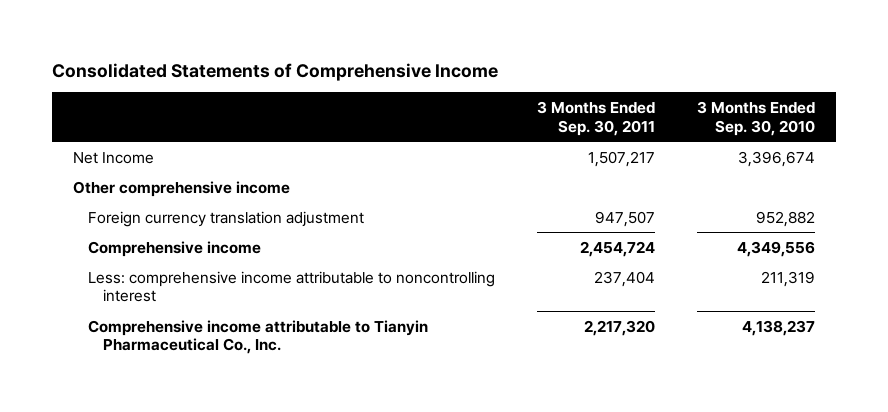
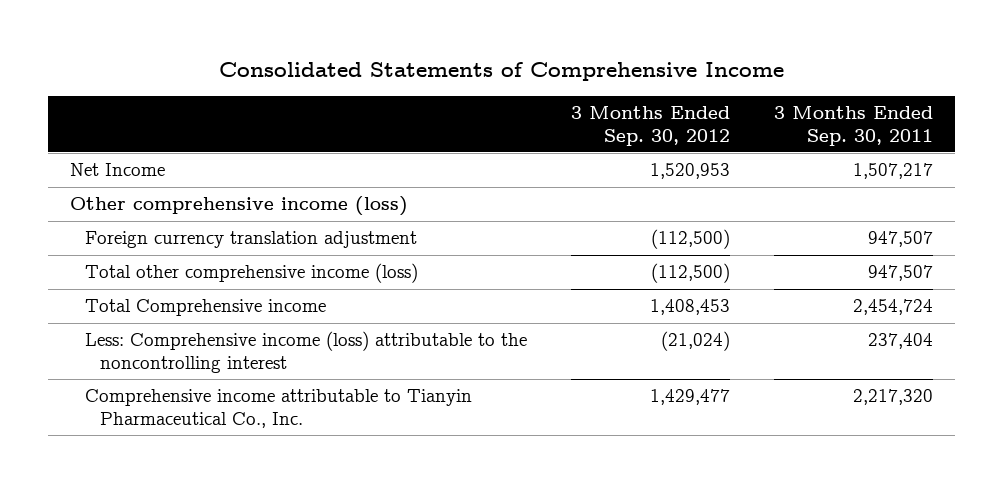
- | 3 Months Ended Sep. 30, 2011 | 3 Months Ended Sep. 30, 2010
+ | 3 Months Ended Sep. 30, 2012 | 3 Months Ended Sep. 30, 2011
- Other comprehensive income
+ Other comprehensive income (loss)
- Comprehensive income | 2,454,724 | 4,349,556
- Less: comprehensive income attributable to noncontrolling interest | 237,404 | 211,319
+ Total other comprehensive income (loss) | (112,500) | 947,507
+ Total Comprehensive income | 1,408,453 | 2,454,724
+ Less: Comprehensive income (loss) attributable to the noncontrolling interest | (21,024) | 237,404

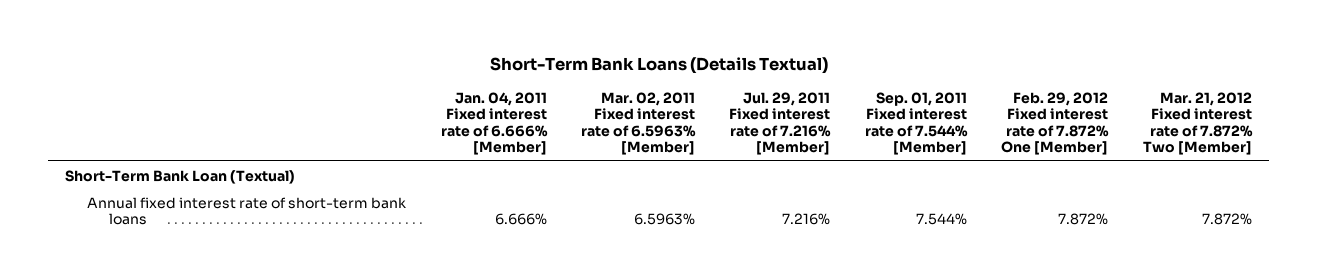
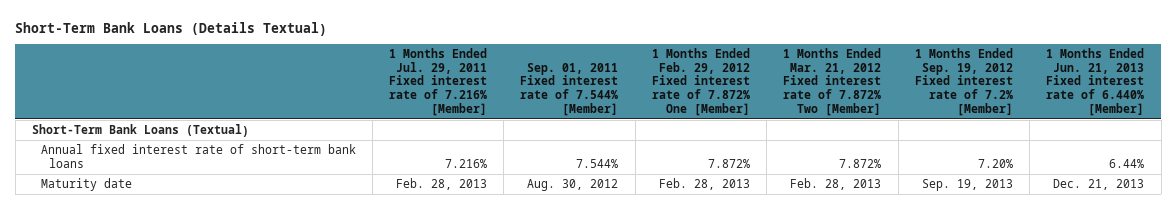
- | Jan. 04, 2011 Fixed interest rate of 6.666% [Member] | Mar. 02, 2011 Fixed interest rate of 6.5963% [Member] | Jul. 29, 2011 Fixed interest rate of 7.216% [Member] | Sep. 01, 2011 Fixed interest rate of 7.544% [Member] | Feb. 29, 2012 Fixed interest rate of 7.872% One [Member] | Mar. 21, 2012 Fixed interest rate of 7.872% Two [Member]
+ | 1 Months Ended Jul. 29, 2011 Fixed interest rate of 7.216% [Member] | Sep. 01, 2011 Fixed interest rate of 7.544% [Member] | 1 Months Ended Feb. 29, 2012 Fixed interest rate of 7.872% One [Member] | 1 Months Ended Mar. 21, 2012 Fixed interest rate of 7.872% Two [Member] | 1 Months Ended Sep. 19, 2012 Fixed interest rate of 7.2% [Member] | 1 Months Ended Jun. 21, 2013 Fixed interest rate of 6.440% [Member]
- Short-Term Bank Loan (Textual)
+ Short-Term Bank Loans (Textual)
+ Maturity date | Feb. 28, 2013 | Aug. 30, 2012 | Feb. 28, 2013 | Feb. 28, 2013 | Sep. 19, 2013 | Dec. 21, 2013

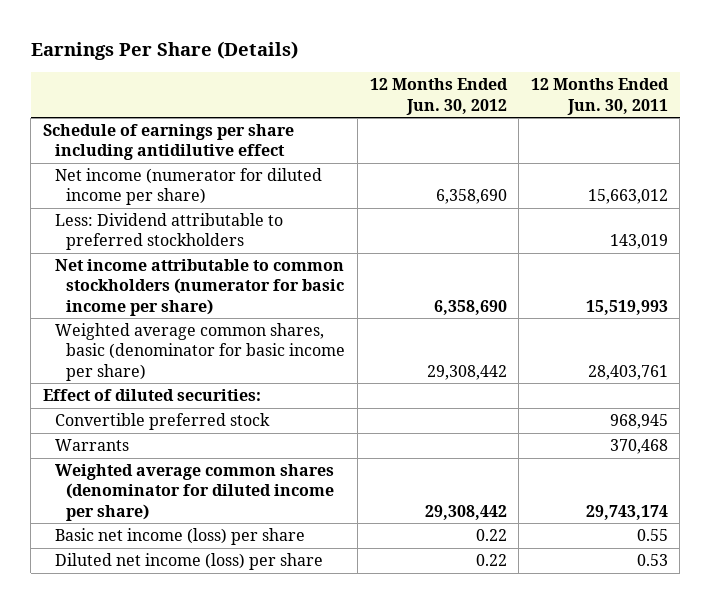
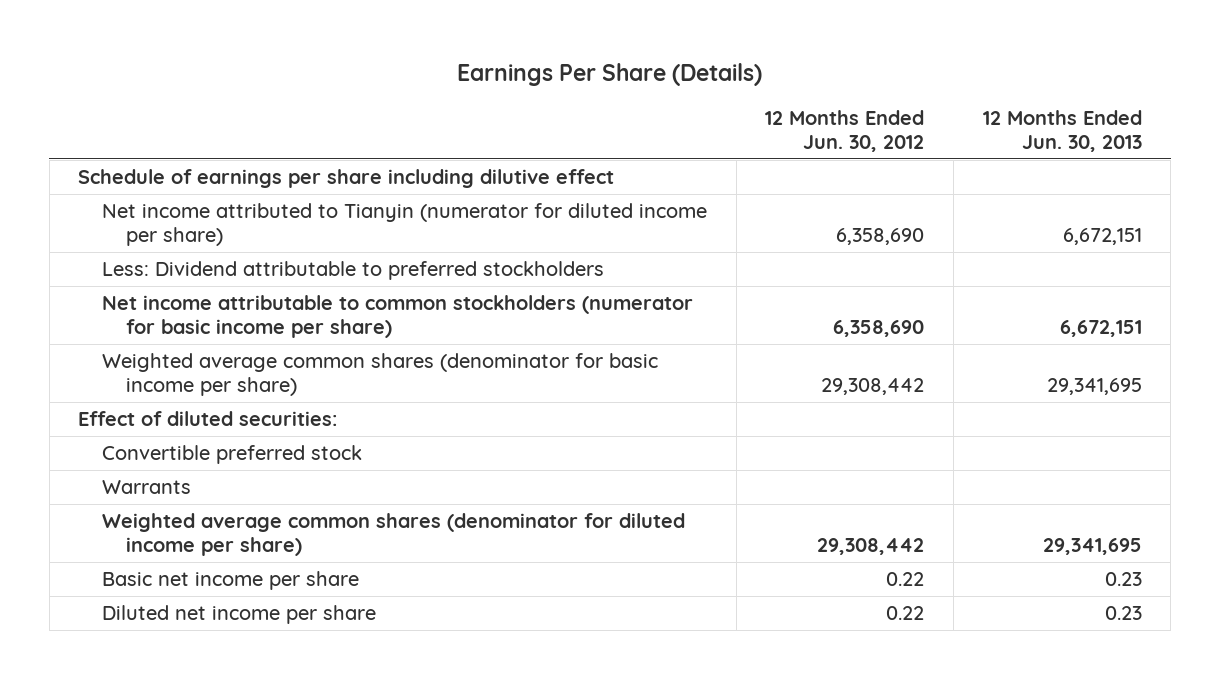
- | 12 Months Ended Jun. 30, 2012 | 12 Months Ended Jun. 30, 2011
+ | 12 Months Ended Jun. 30, 2012 | 12 Months Ended Jun. 30, 2013
- Schedule of earnings per share including antidilutive effect
- Net income (numerator for diluted income per share) | 6,358,690 | 15,663,012
+ Schedule of earnings per share including dilutive effect
+ Net income attributed to Tianyin (numerator for diluted income per share) | 6,358,690 | 6,672,151
- Weighted average common shares, basic (denominator for basic income per share) | 29,308,442 | 28,403,761
+ Weighted average common shares (denominator for basic income per share) | 29,308,442 | 29,341,695
- Basic net income (loss) per share | 0.22 | 0.55
- Diluted net income (loss) per share | 0.22 | 0.53
+ Basic net income per share | 0.22 | 0.23
+ Diluted net income per share | 0.22 | 0.23

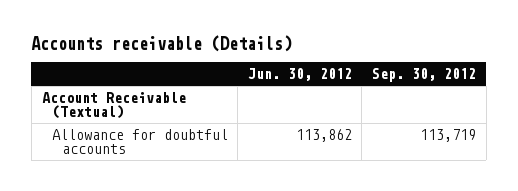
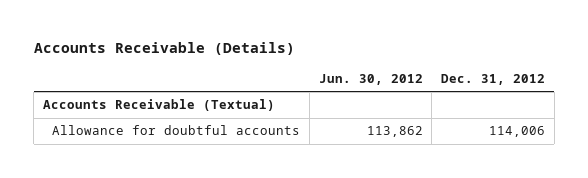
- Accounts receivable (Details)
+ Accounts Receivable (Details)
- | Jun. 30, 2012 | Sep. 30, 2012
+ | Jun. 30, 2012 | Dec. 31, 2012
- Account Receivable (Textual)
+ Accounts Receivable (Textual)

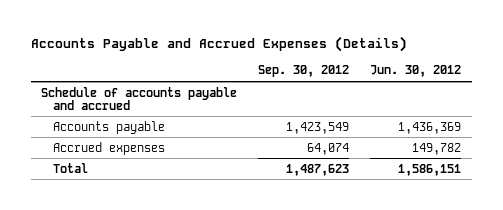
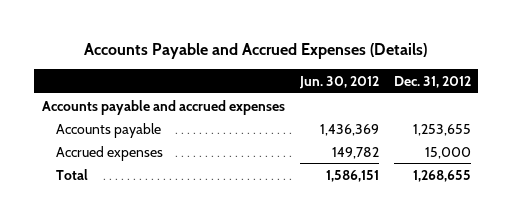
- | Sep. 30, 2012 | Jun. 30, 2012
+ | Jun. 30, 2012 | Dec. 31, 2012
- Schedule of accounts payable and accrued
+ Accounts payable and accrued expenses

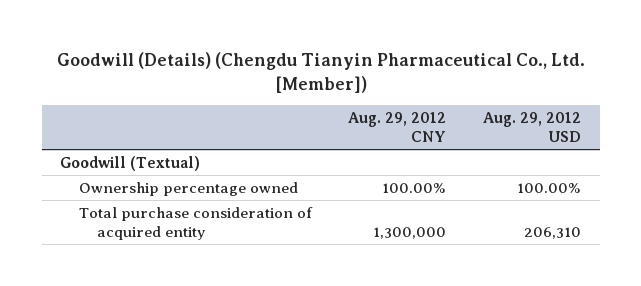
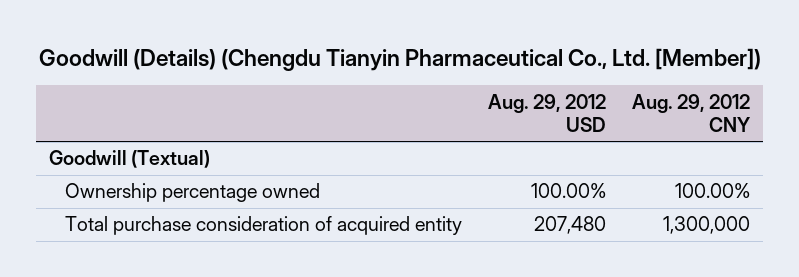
- | Aug. 29, 2012 CNY | Aug. 29, 2012 USD
+ | Aug. 29, 2012 USD | Aug. 29, 2012 CNY
- Total purchase consideration of acquired entity | 1,300,000 | 206,310
+ Total purchase consideration of acquired entity | 207,480 | 1,300,000

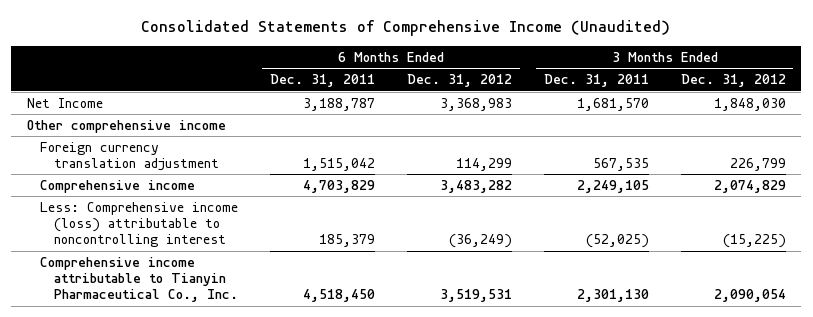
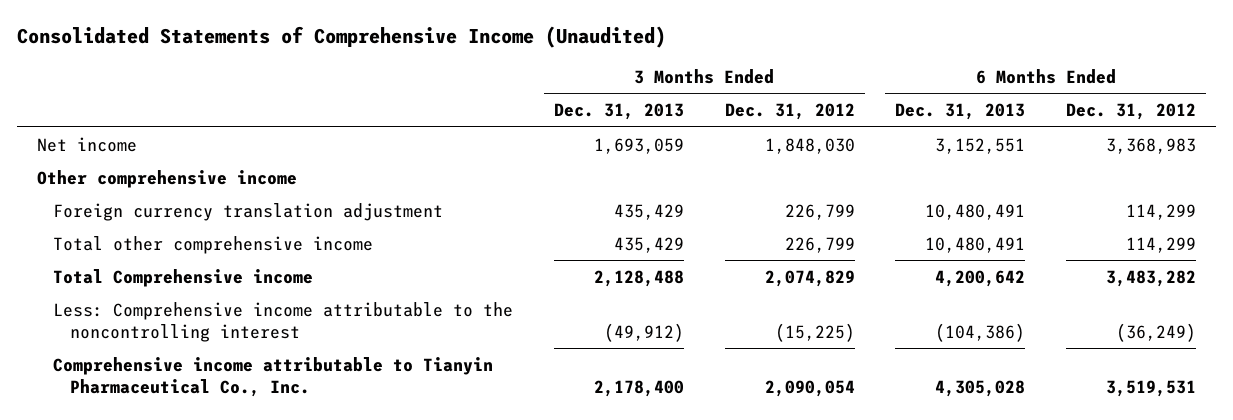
- | 6 Months Ended Dec. 31, 2011 | 6 Months Ended Dec. 31, 2012 | 3 Months Ended Dec. 31, 2011 | 3 Months Ended Dec. 31, 2012
+ | 3 Months Ended Dec. 31, 2013 | 3 Months Ended Dec. 31, 2012 | 6 Months Ended Dec. 31, 2013 | 6 Months Ended Dec. 31, 2012
- Net Income | 3,188,787 | 3,368,983 | 1,681,570 | 1,848,030
+ Net income | 1,693,059 | 1,848,030 | 3,152,551 | 3,368,983
- Comprehensive income | 4,703,829 | 3,483,282 | 2,249,105 | 2,074,829
- Less: Comprehensive income (loss) attributable to noncontrolling interest | 185,379 | (36,249) | (52,025) | (15,225)
+ Total other comprehensive income | 435,429 | 226,799 | 10,480,491 | 114,299
+ Total Comprehensive income | 2,128,488 | 2,074,829 | 4,200,642 | 3,483,282
+ Less: Comprehensive income attributable to the noncontrolling interest | (49,912) | (15,225) | (104,386) | (36,249)

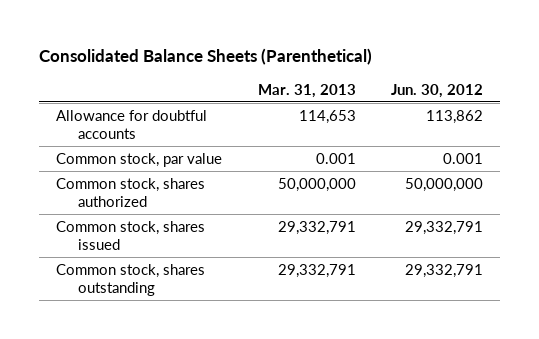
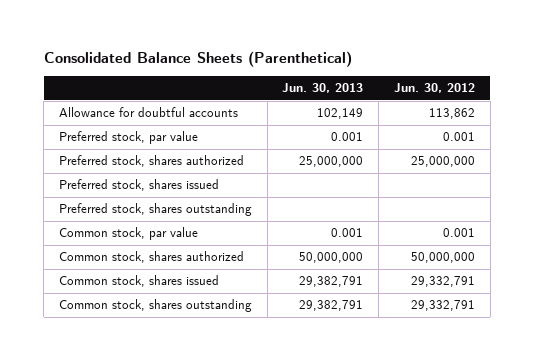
- | Mar. 31, 2013 | Jun. 30, 2012
+ | Jun. 30, 2013 | Jun. 30, 2012
+ Preferred stock, par value | 0.001 | 0.001
+ Preferred stock, shares authorized | 25,000,000 | 25,000,000
+ Preferred stock, shares issued
+ Preferred stock, shares outstanding

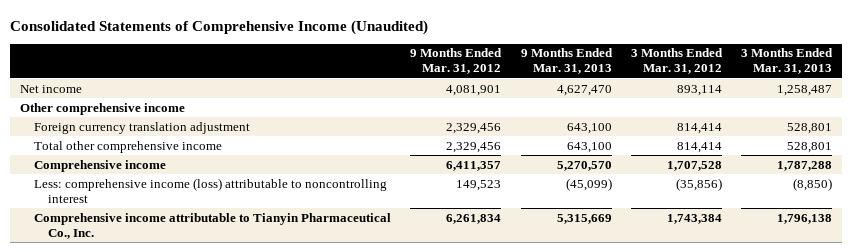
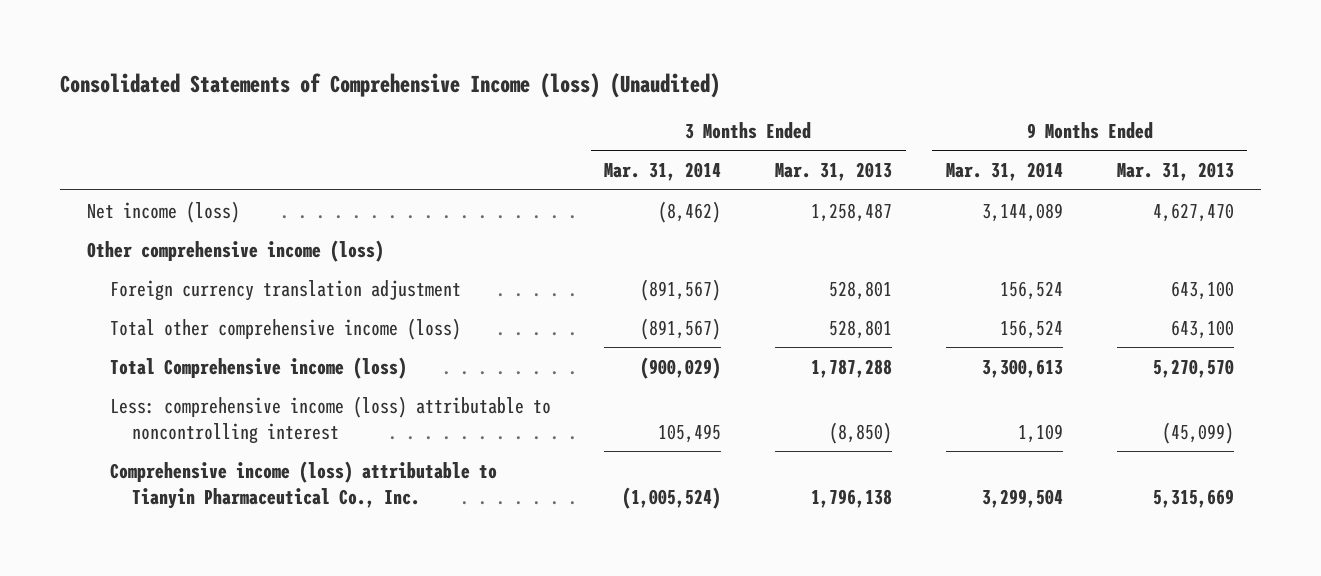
- Consolidated Statements of Comprehensive Income (Unaudited)
+ Consolidated Statements of Comprehensive Income (loss) (Unaudited)
- | 9 Months Ended Mar. 31, 2012 | 9 Months Ended Mar. 31, 2013 | 3 Months Ended Mar. 31, 2012 | 3 Months Ended Mar. 31, 2013
+ | 3 Months Ended Mar. 31, 2014 | 3 Months Ended Mar. 31, 2013 | 9 Months Ended Mar. 31, 2014 | 9 Months Ended Mar. 31, 2013
- Net income | 4,081,901 | 4,627,470 | 893,114 | 1,258,487
- Other comprehensive income
+ Net income (loss) | (8,462) | 1,258,487 | 3,144,089 | 4,627,470
+ Other comprehensive income (loss)
- Total other comprehensive income | 2,329,456 | 643,100 | 814,414 | 528,801
- Comprehensive income | 6,411,357 | 5,270,570 | 1,707,528 | 1,787,288
+ Total other comprehensive income (loss) | (891,567) | 528,801 | 156,524 | 643,100
+ Total Comprehensive income (loss) | (900,029) | 1,787,288 | 3,300,613 | 5,270,570
- Comprehensive income attributable to Tianyin Pharmaceutical Co., Inc. | 6,261,834 | 5,315,669 | 1,743,384 | 1,796,138
+ Comprehensive income (loss) attributable to Tianyin Pharmaceutical Co., Inc. | (1,005,524) | 1,796,138 | 3,299,504 | 5,315,669

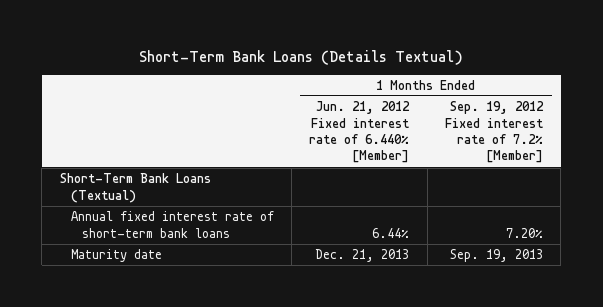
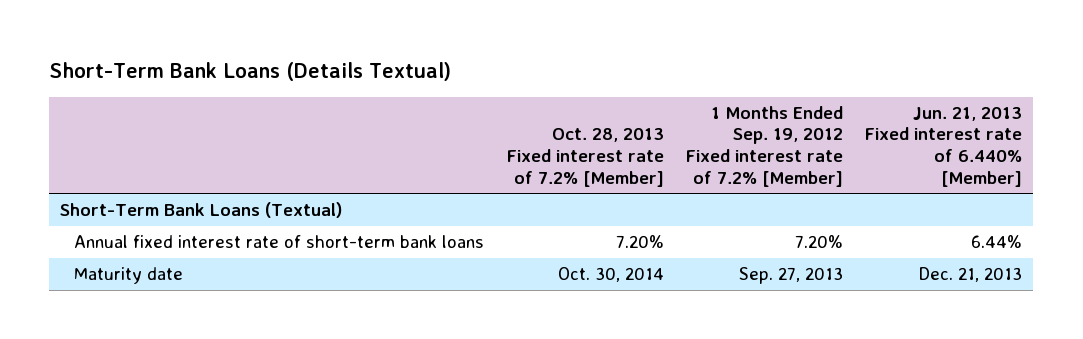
- | 1 Months Ended Jun. 21, 2012 Fixed interest rate of 6.440% [Member] | 1 Months Ended Sep. 19, 2012 Fixed interest rate of 7.2% [Member]
+ | Oct. 28, 2013 Fixed interest rate of 7.2% [Member] | 1 Months Ended Sep. 19, 2012 Fixed interest rate of 7.2% [Member] | Jun. 21, 2013 Fixed interest rate of 6.440% [Member]
- Maturity date | Dec. 21, 2013 | Sep. 19, 2013
+ Maturity date | Oct. 30, 2014 | Sep. 27, 2013 | Dec. 21, 2013

